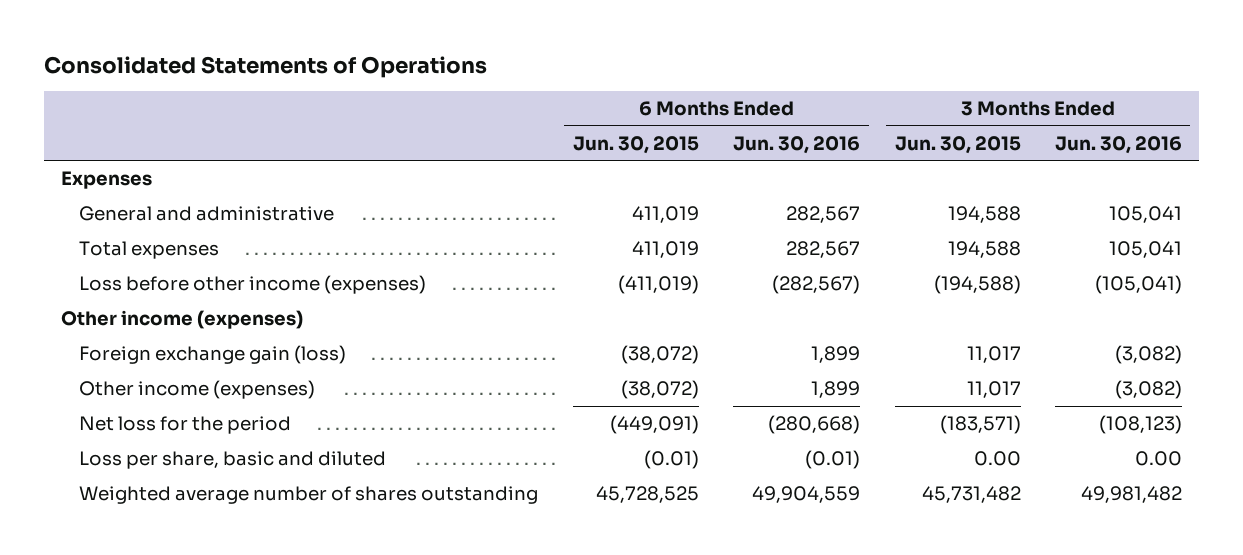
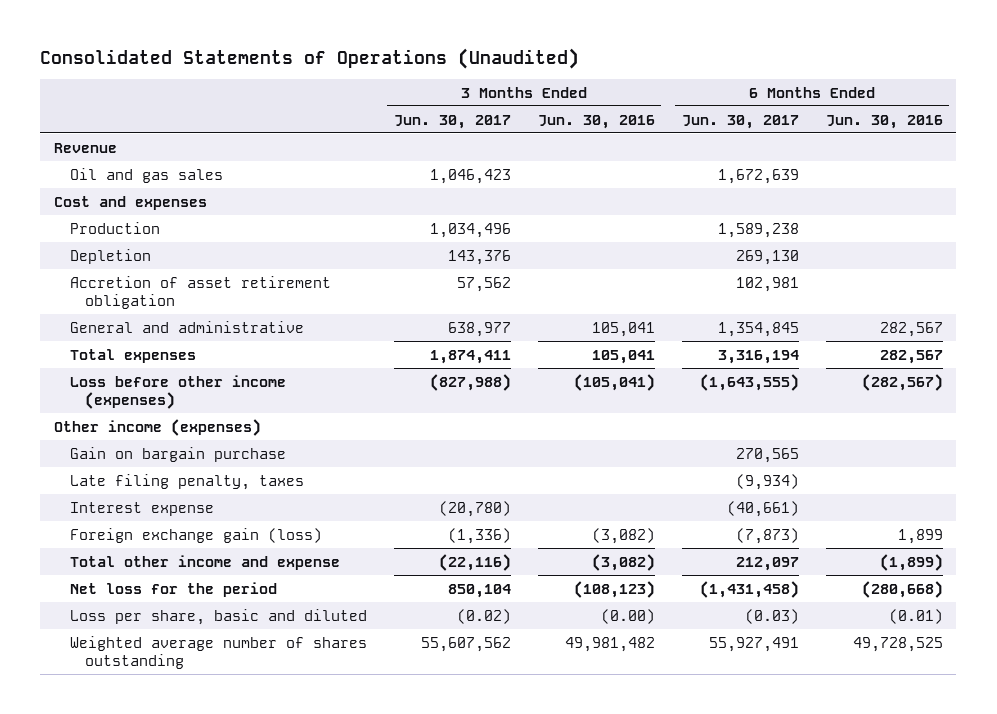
- Consolidated Statements of Operations
+ Consolidated Statements of Operations (Unaudited)
- | 6 Months Ended Jun. 30, 2015 | 6 Months Ended Jun. 30, 2016 | 3 Months Ended Jun. 30, 2015 | 3 Months Ended Jun. 30, 2016
+ | 3 Months Ended Jun. 30, 2017 | 3 Months Ended Jun. 30, 2016 | 6 Months Ended Jun. 30, 2017 | 6 Months Ended Jun. 30, 2016
- Expenses
+ Revenue
+ Oil and gas sales | 1,046,423 | | 1,672,639 |
+ Cost and expenses
+ Production | 1,034,496 | | 1,589,238 |
+ Depletion | 143,376 | | 269,130 |
+ Accretion of asset retirement obligation | 57,562 | | 102,981 |
+ Gain on bargain purchase | | | 270,565 |
+ Late filing penalty, taxes | | | (9,934) |
+ Interest expense | (20,780) | | (40,661) |
- Other income (expenses) | (38,072) | 1,899 | 11,017 | (3,082)
+ Total other income and expense | (22,116) | (3,082) | 212,097 | (1,899)
- Loss per share, basic and diluted | (0.01) | (0.01) | 0.00 | 0.00
- Weighted average number of shares outstanding | 45,728,525 | 49,904,559 | 45,731,482 | 49,981,482
+ Loss per share, basic and diluted | (0.02) | (0.00) | (0.03) | (0.01)
+ Weighted average number of shares outstanding | 55,607,562 | 49,981,482 | 55,927,491 | 49,728,525

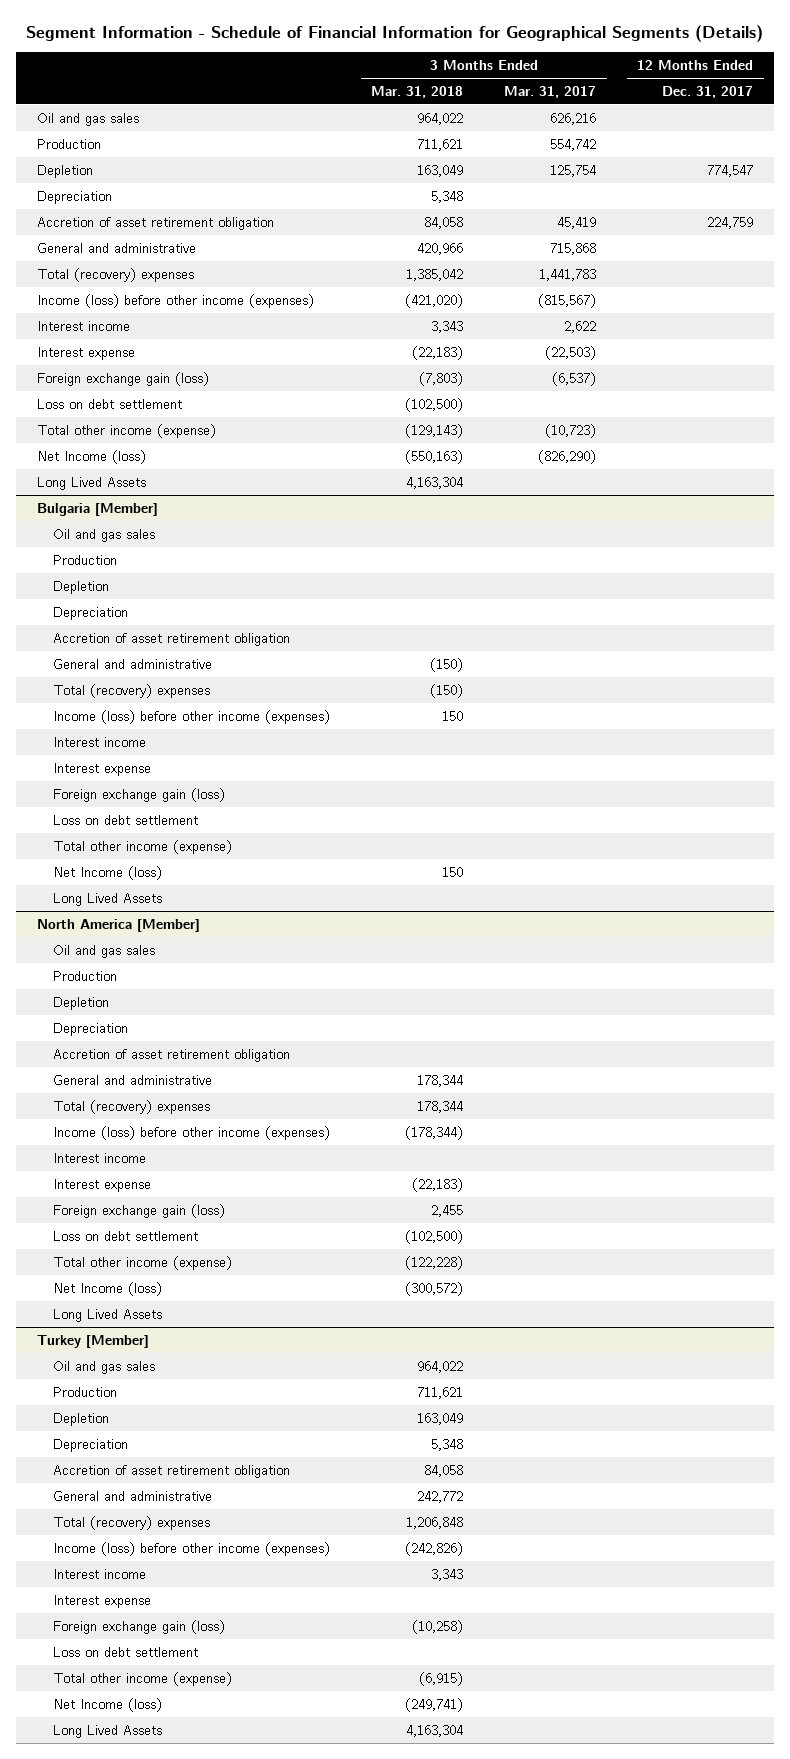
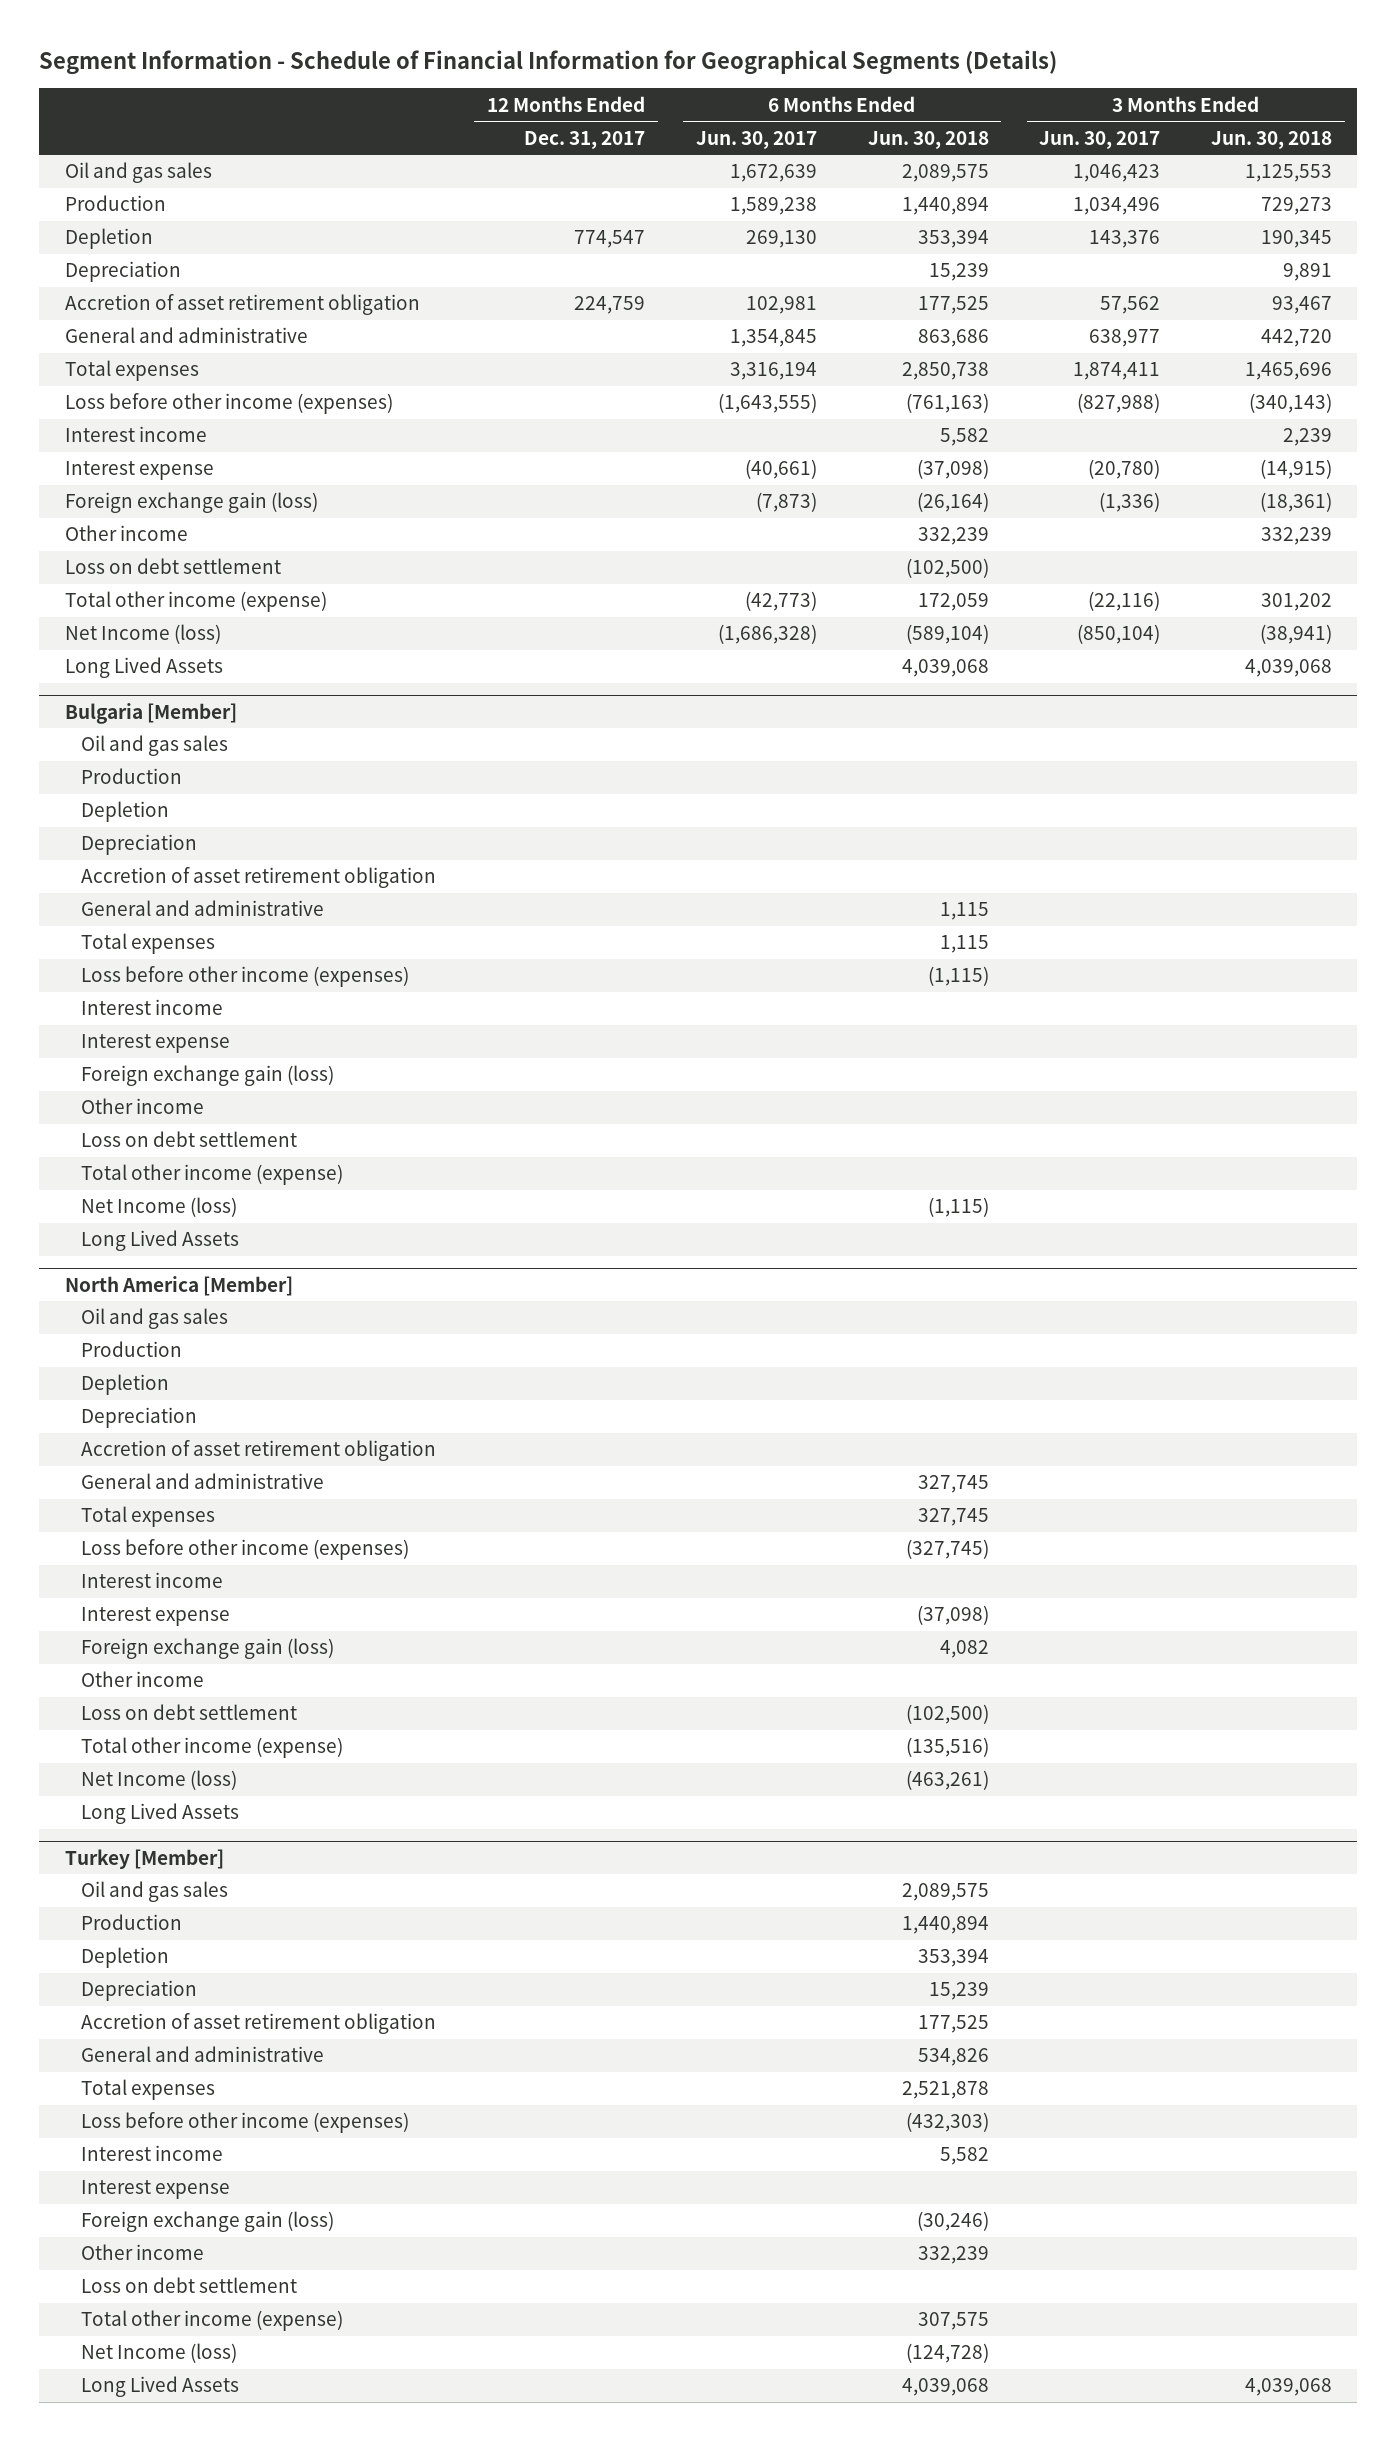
- | 3 Months Ended Mar. 31, 2018 | 3 Months Ended Mar. 31, 2017 | 12 Months Ended Dec. 31, 2017
+ | 12 Months Ended Dec. 31, 2017 | 6 Months Ended Jun. 30, 2017 | 6 Months Ended Jun. 30, 2018 | 3 Months Ended Jun. 30, 2017 | 3 Months Ended Jun. 30, 2018
- Total (recovery) expenses | 1,385,042 | 1,441,783 |
- Income (loss) before other income (expenses) | (421,020) | (815,567) |
+ Total expenses | | 3,316,194 | 2,850,738 | 1,874,411 | 1,465,696
+ Loss before other income (expenses) | | (1,643,555) | (761,163) | (827,988) | (340,143)
+ Other income | | | 332,239 | | 332,239
@ Bulgaria [Member]
- Total (recovery) expenses | (150) | |
- Income (loss) before other income (expenses) | 150 | |
+ Total expenses | | | 1,115 | |
+ Loss before other income (expenses) | | | (1,115) | |
+ Other income
@ North America [Member]
- Total (recovery) expenses | 178,344 | |
- Income (loss) before other income (expenses) | (178,344) | |
+ Total expenses | | | 327,745 | |
+ Loss before other income (expenses) | | | (327,745) | |
+ Other income
@ Turkey [Member]
- Total (recovery) expenses | 1,206,848 | |
- Income (loss) before other income (expenses) | (242,826) | |
+ Total expenses | | | 2,521,878 | |
+ Loss before other income (expenses) | | | (432,303) | |
+ Other income | | | 332,239 | |

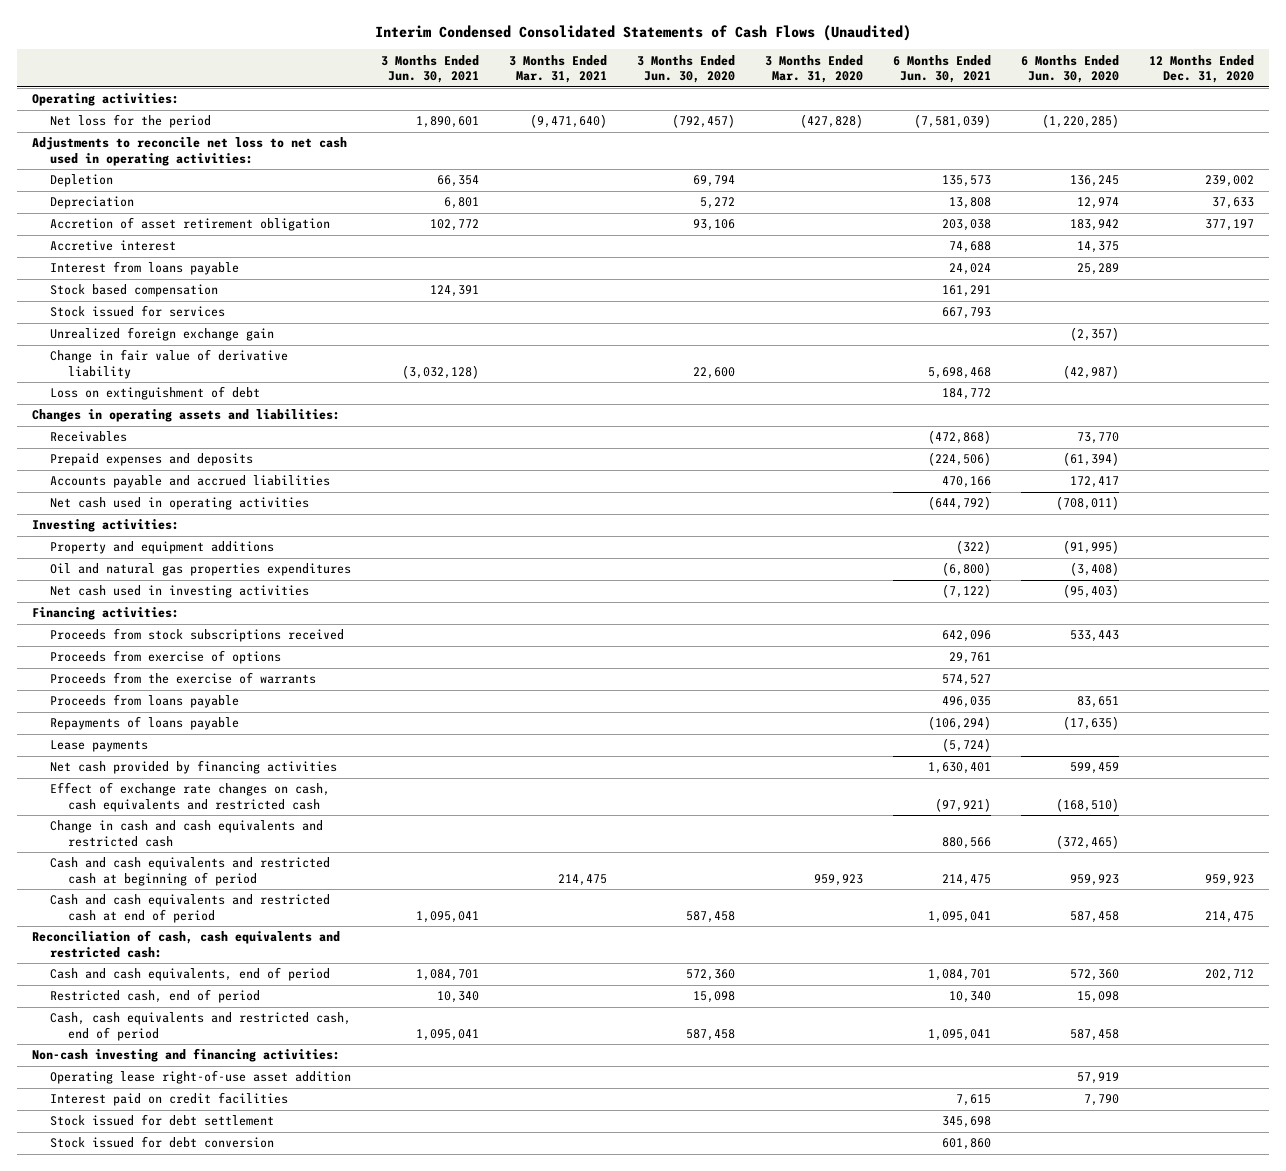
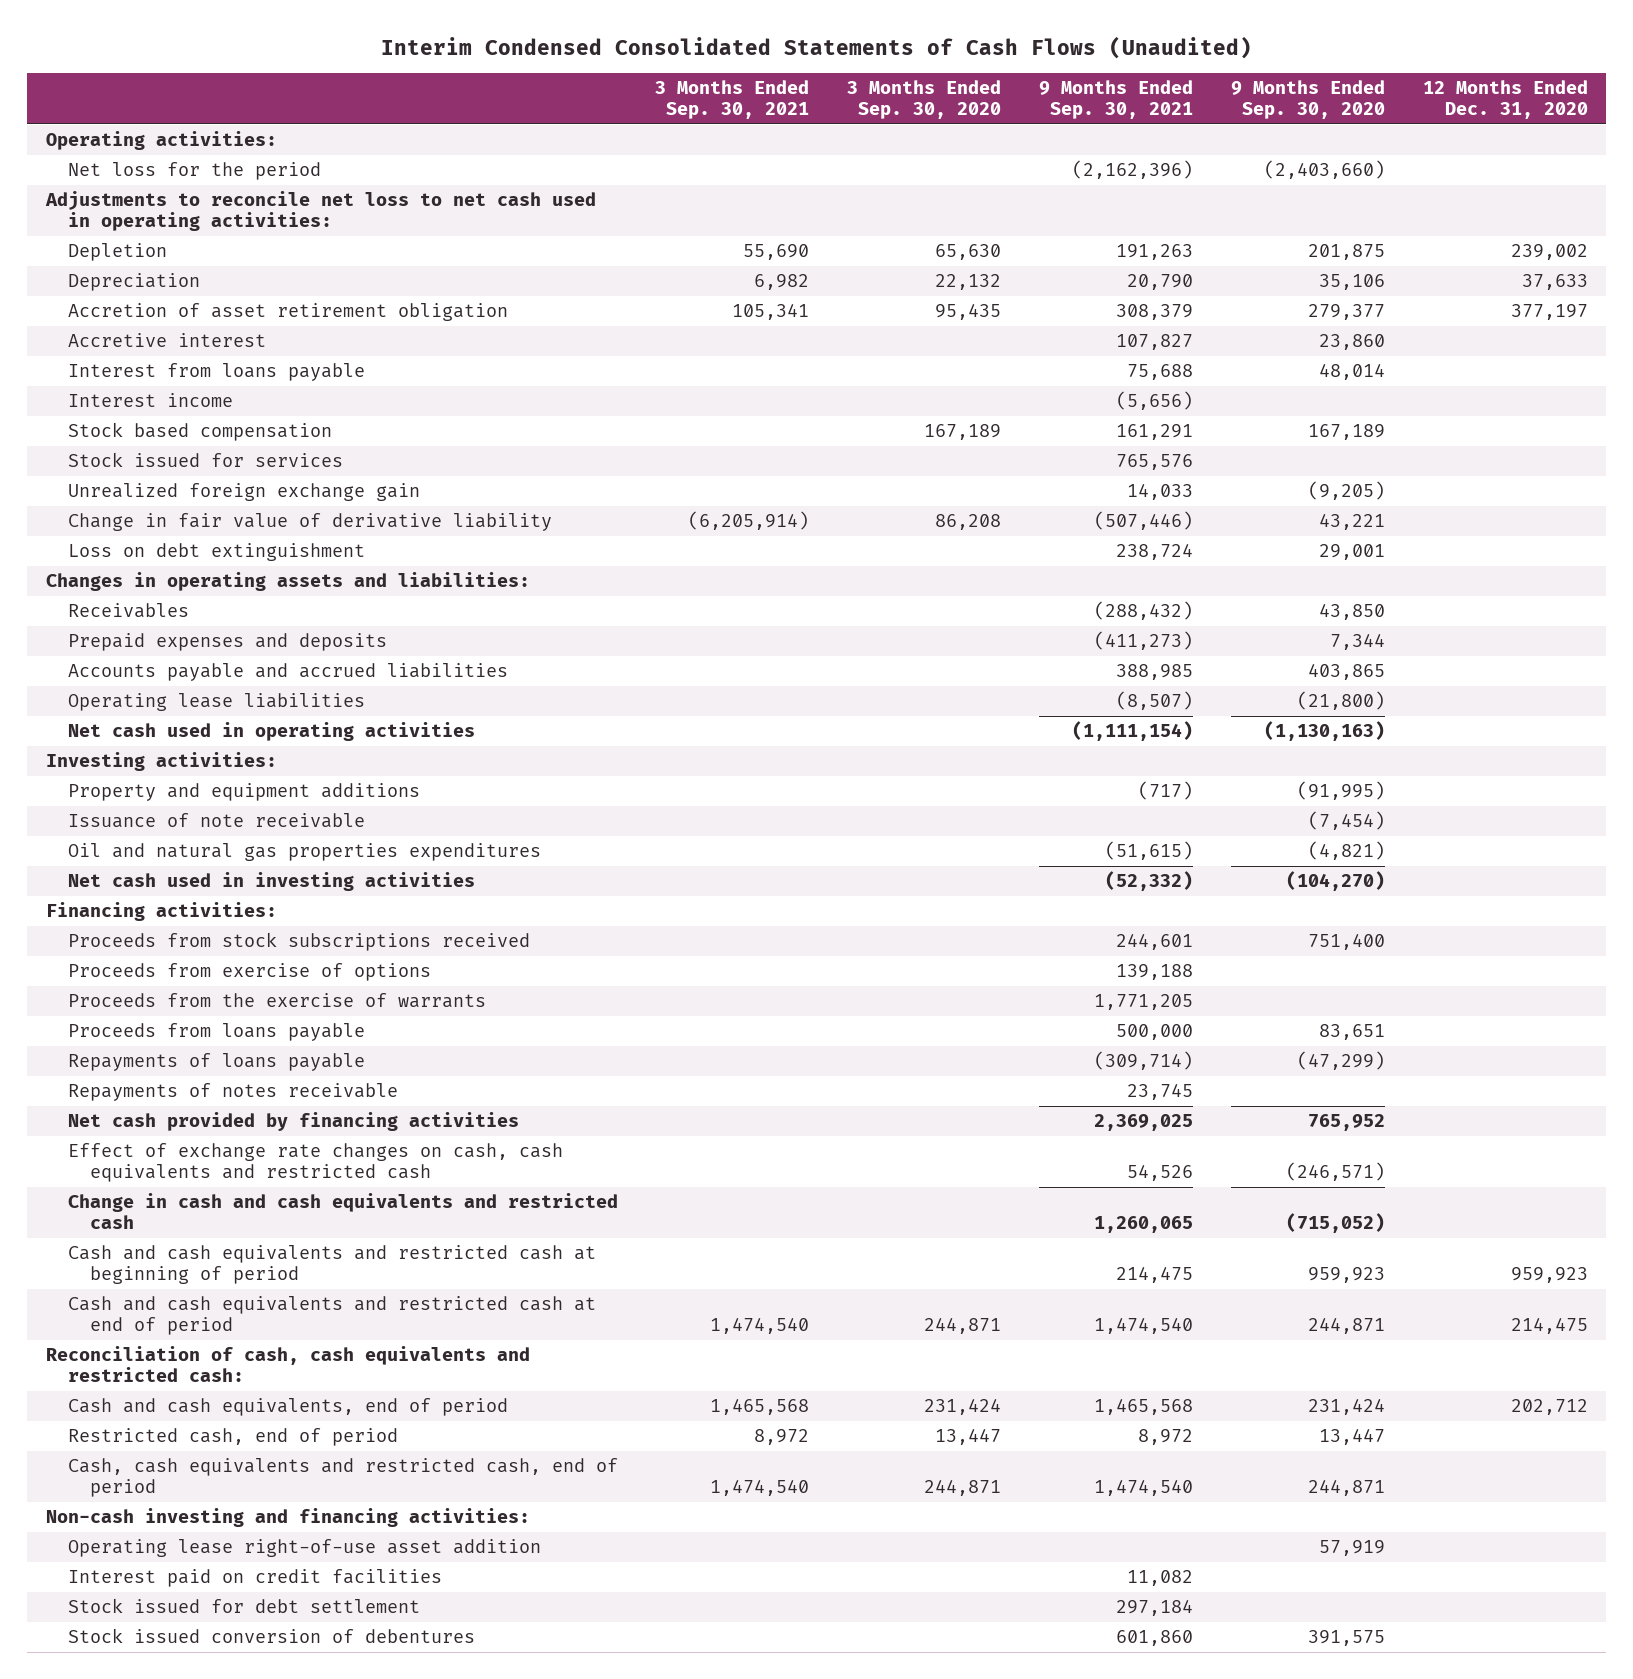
- | 3 Months Ended Jun. 30, 2021 | 3 Months Ended Mar. 31, 2021 | 3 Months Ended Jun. 30, 2020 | 3 Months Ended Mar. 31, 2020 | 6 Months Ended Jun. 30, 2021 | 6 Months Ended Jun. 30, 2020 | 12 Months Ended Dec. 31, 2020
+ | 3 Months Ended Sep. 30, 2021 | 3 Months Ended Sep. 30, 2020 | 9 Months Ended Sep. 30, 2021 | 9 Months Ended Sep. 30, 2020 | 12 Months Ended Dec. 31, 2020
+ Interest income | | | (5,656) | |
- Loss on extinguishment of debt | | | | | 184,772 | |
+ Loss on debt extinguishment | | | 238,724 | 29,001 |
+ Operating lease liabilities | | | (8,507) | (21,800) |
+ Issuance of note receivable | | | | (7,454) |
- Lease payments | | | | | (5,724) | |
+ Repayments of notes receivable | | | 23,745 | |
- Stock issued for debt conversion | | | | | 601,860 | |
+ Stock issued conversion of debentures | | | 601,860 | 391,575 |

